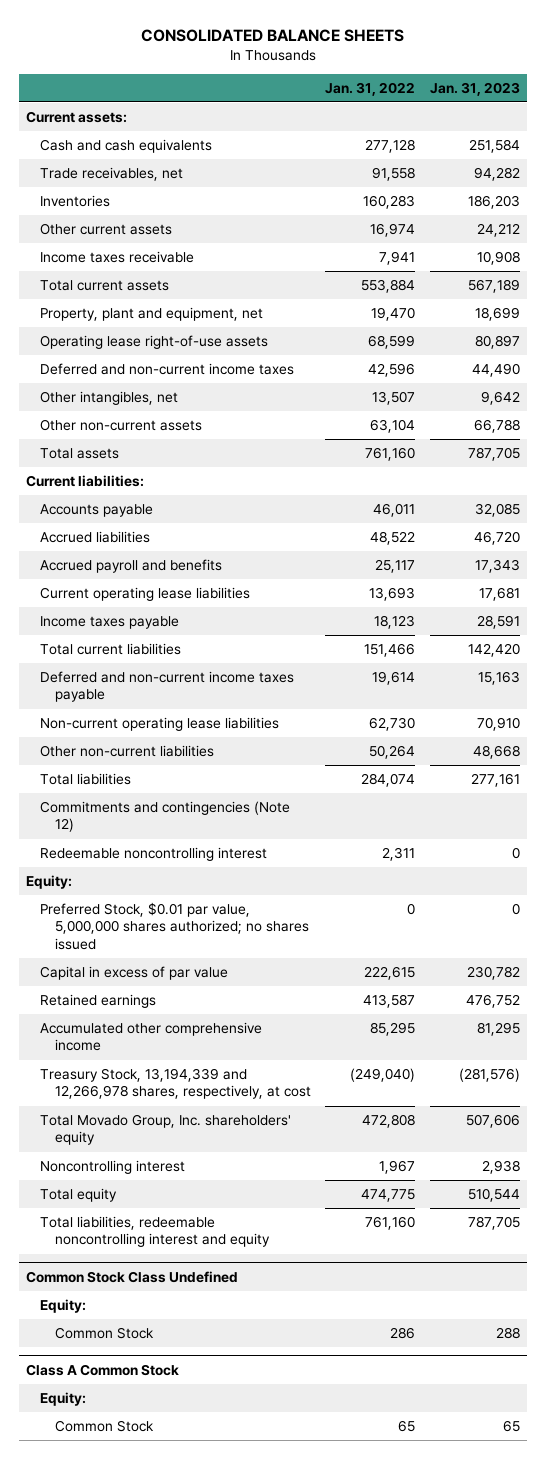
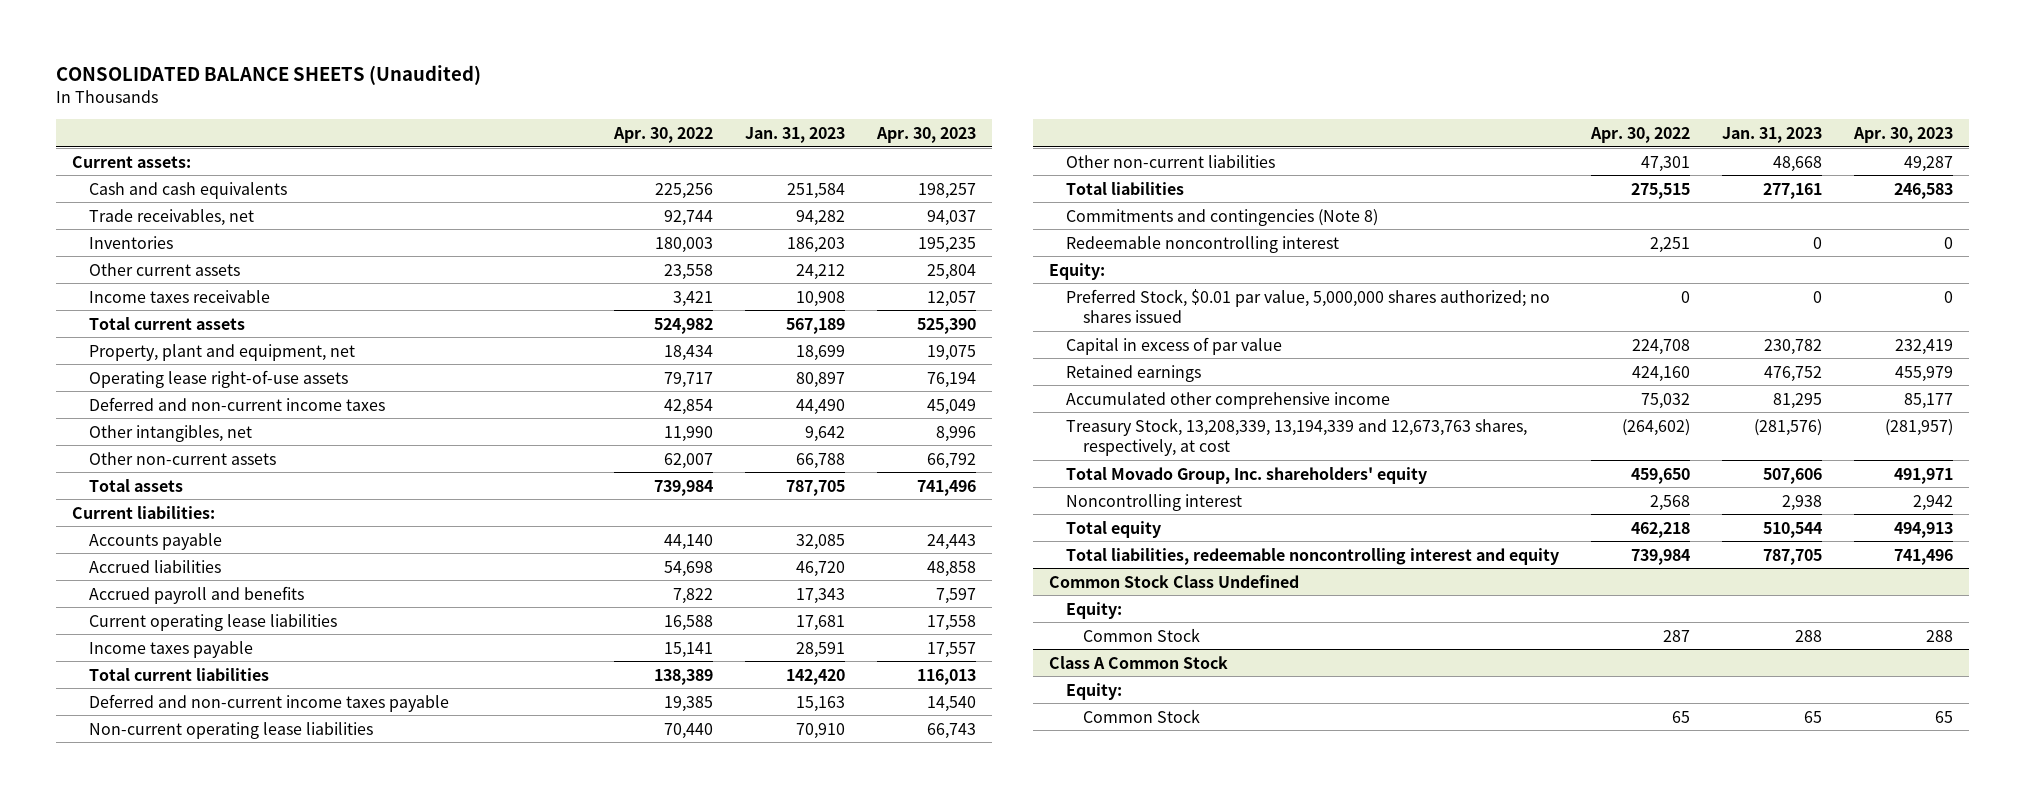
- CONSOLIDATED BALANCE SHEETS
+ CONSOLIDATED BALANCE SHEETS (Unaudited)
- | Jan. 31, 2022 | Jan. 31, 2023
+ | Apr. 30, 2022 | Jan. 31, 2023 | Apr. 30, 2023
- Commitments and contingencies (Note 12)
+ Commitments and contingencies (Note 8)
- Treasury Stock, 13,194,339 and 12,266,978 shares, respectively, at cost | (249,040) | (281,576)
+ Treasury Stock, 13,208,339, 13,194,339 and 12,673,763 shares, respectively, at cost | (264,602) | (281,576) | (281,957)

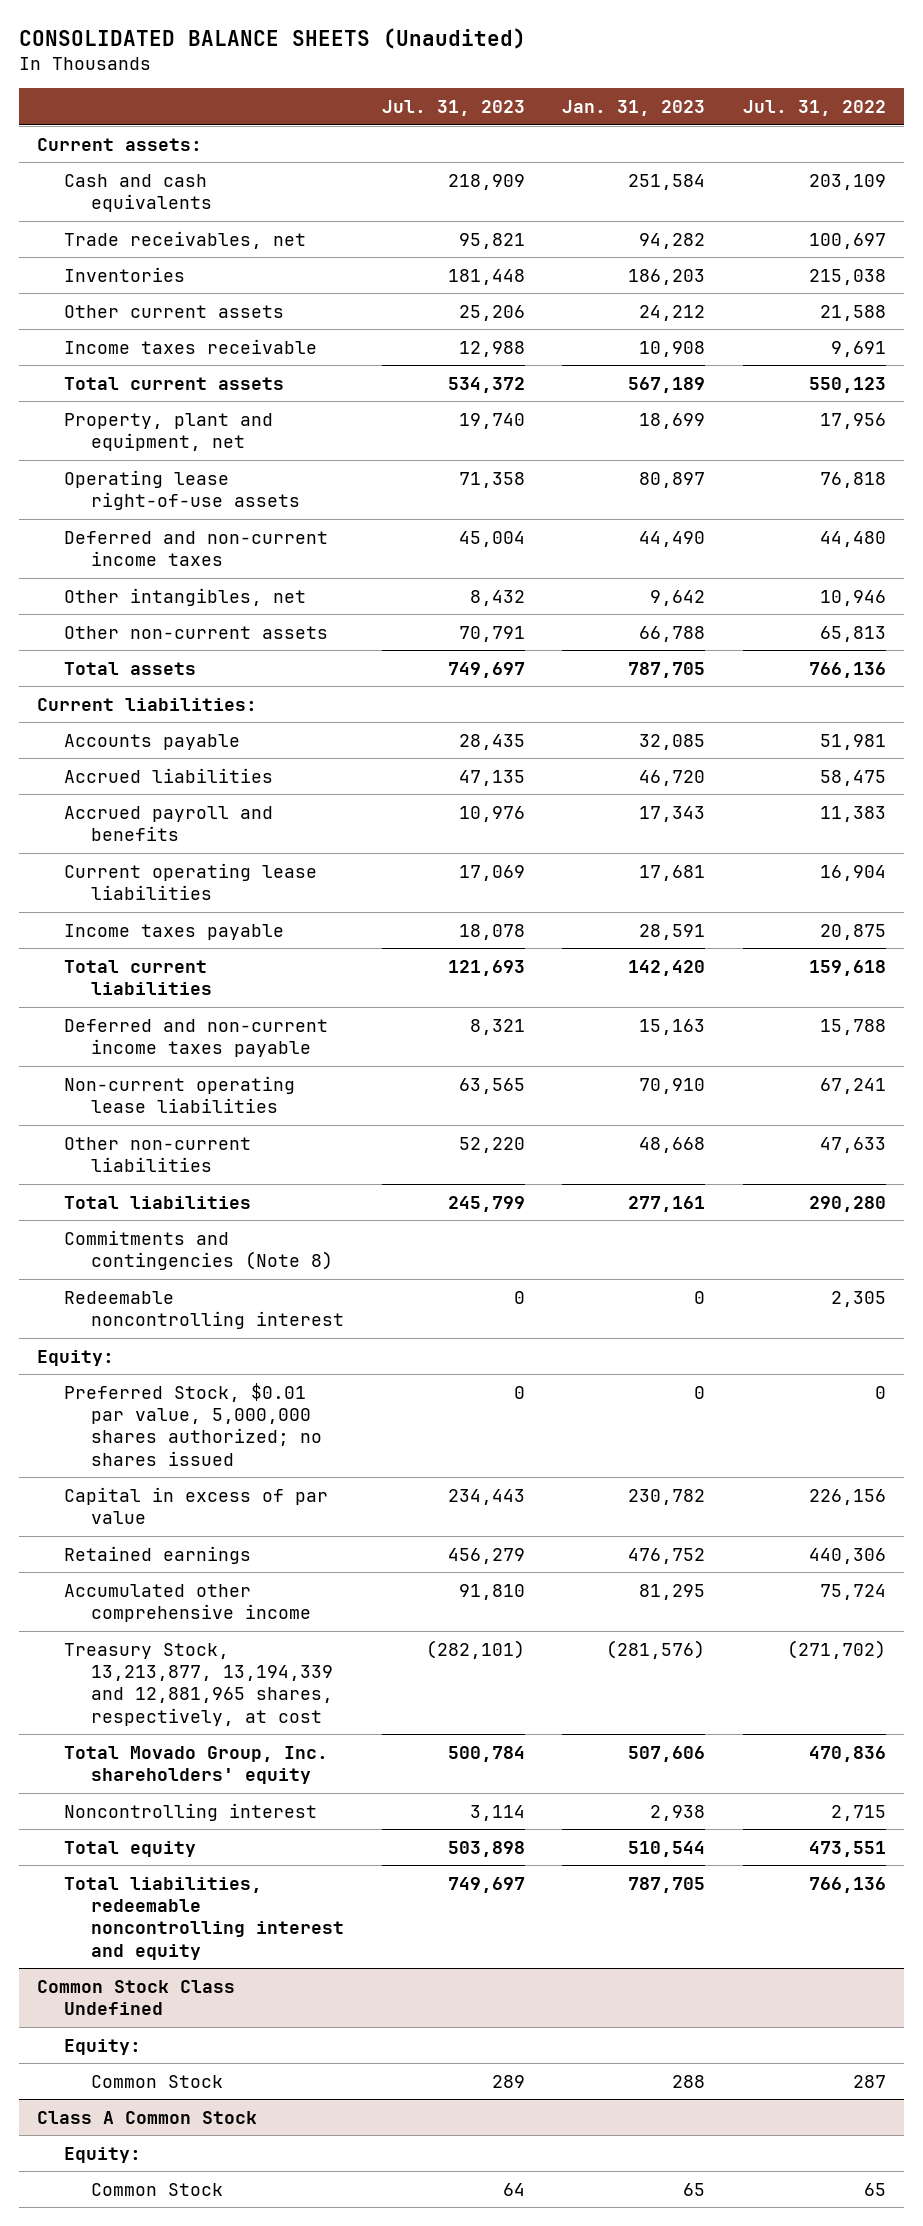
- | Apr. 30, 2022 | Jan. 31, 2023 | Apr. 30, 2023
+ | Jul. 31, 2023 | Jan. 31, 2023 | Jul. 31, 2022
- Treasury Stock, 13,208,339, 13,194,339 and 12,673,763 shares, respectively, at cost | (264,602) | (281,576) | (281,957)
+ Treasury Stock, 13,213,877, 13,194,339 and 12,881,965 shares, respectively, at cost | (282,101) | (281,576) | (271,702)

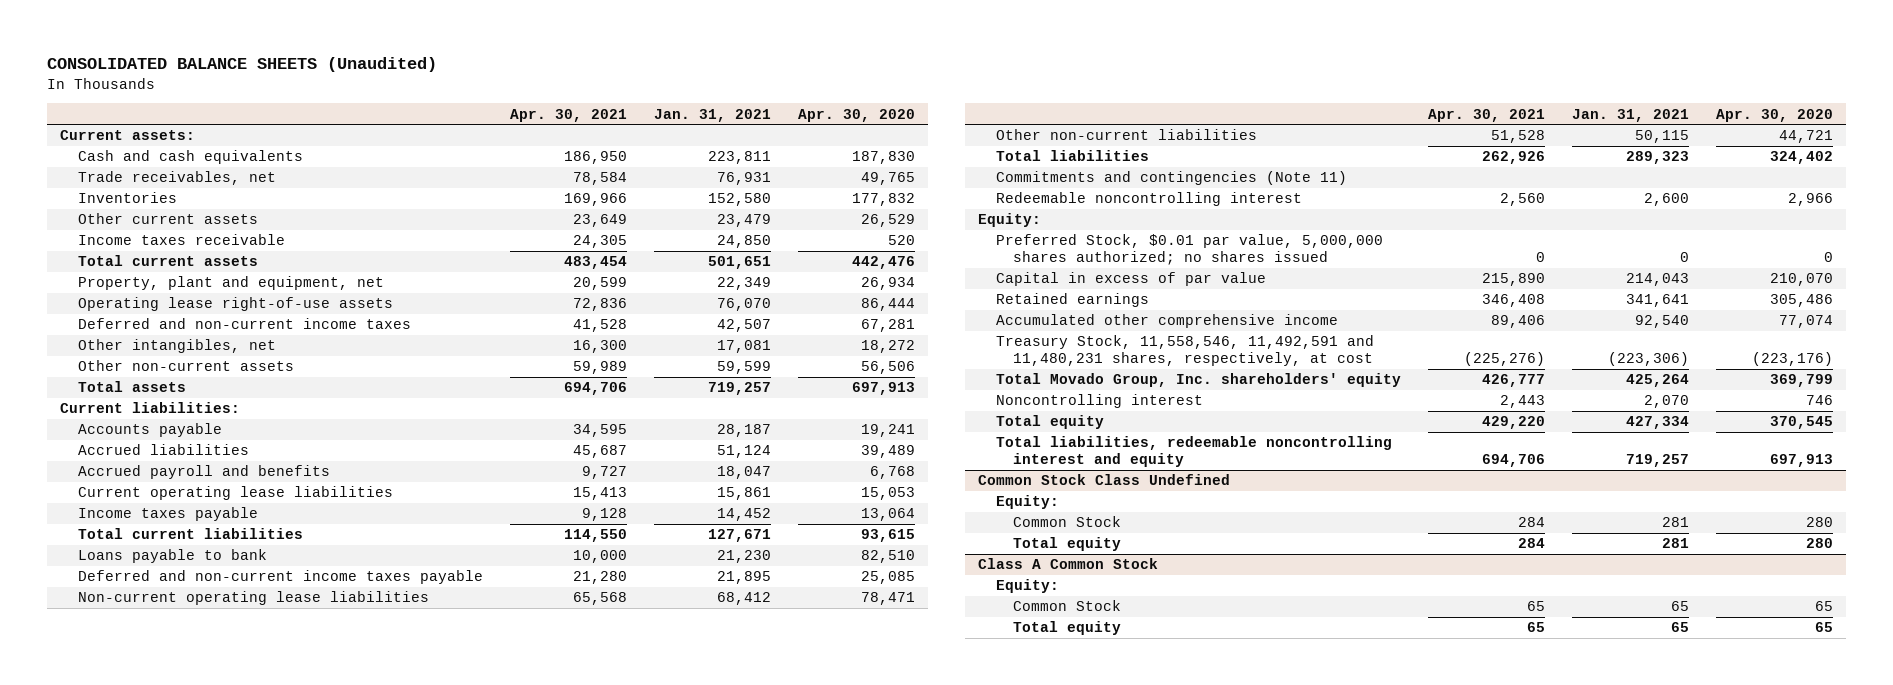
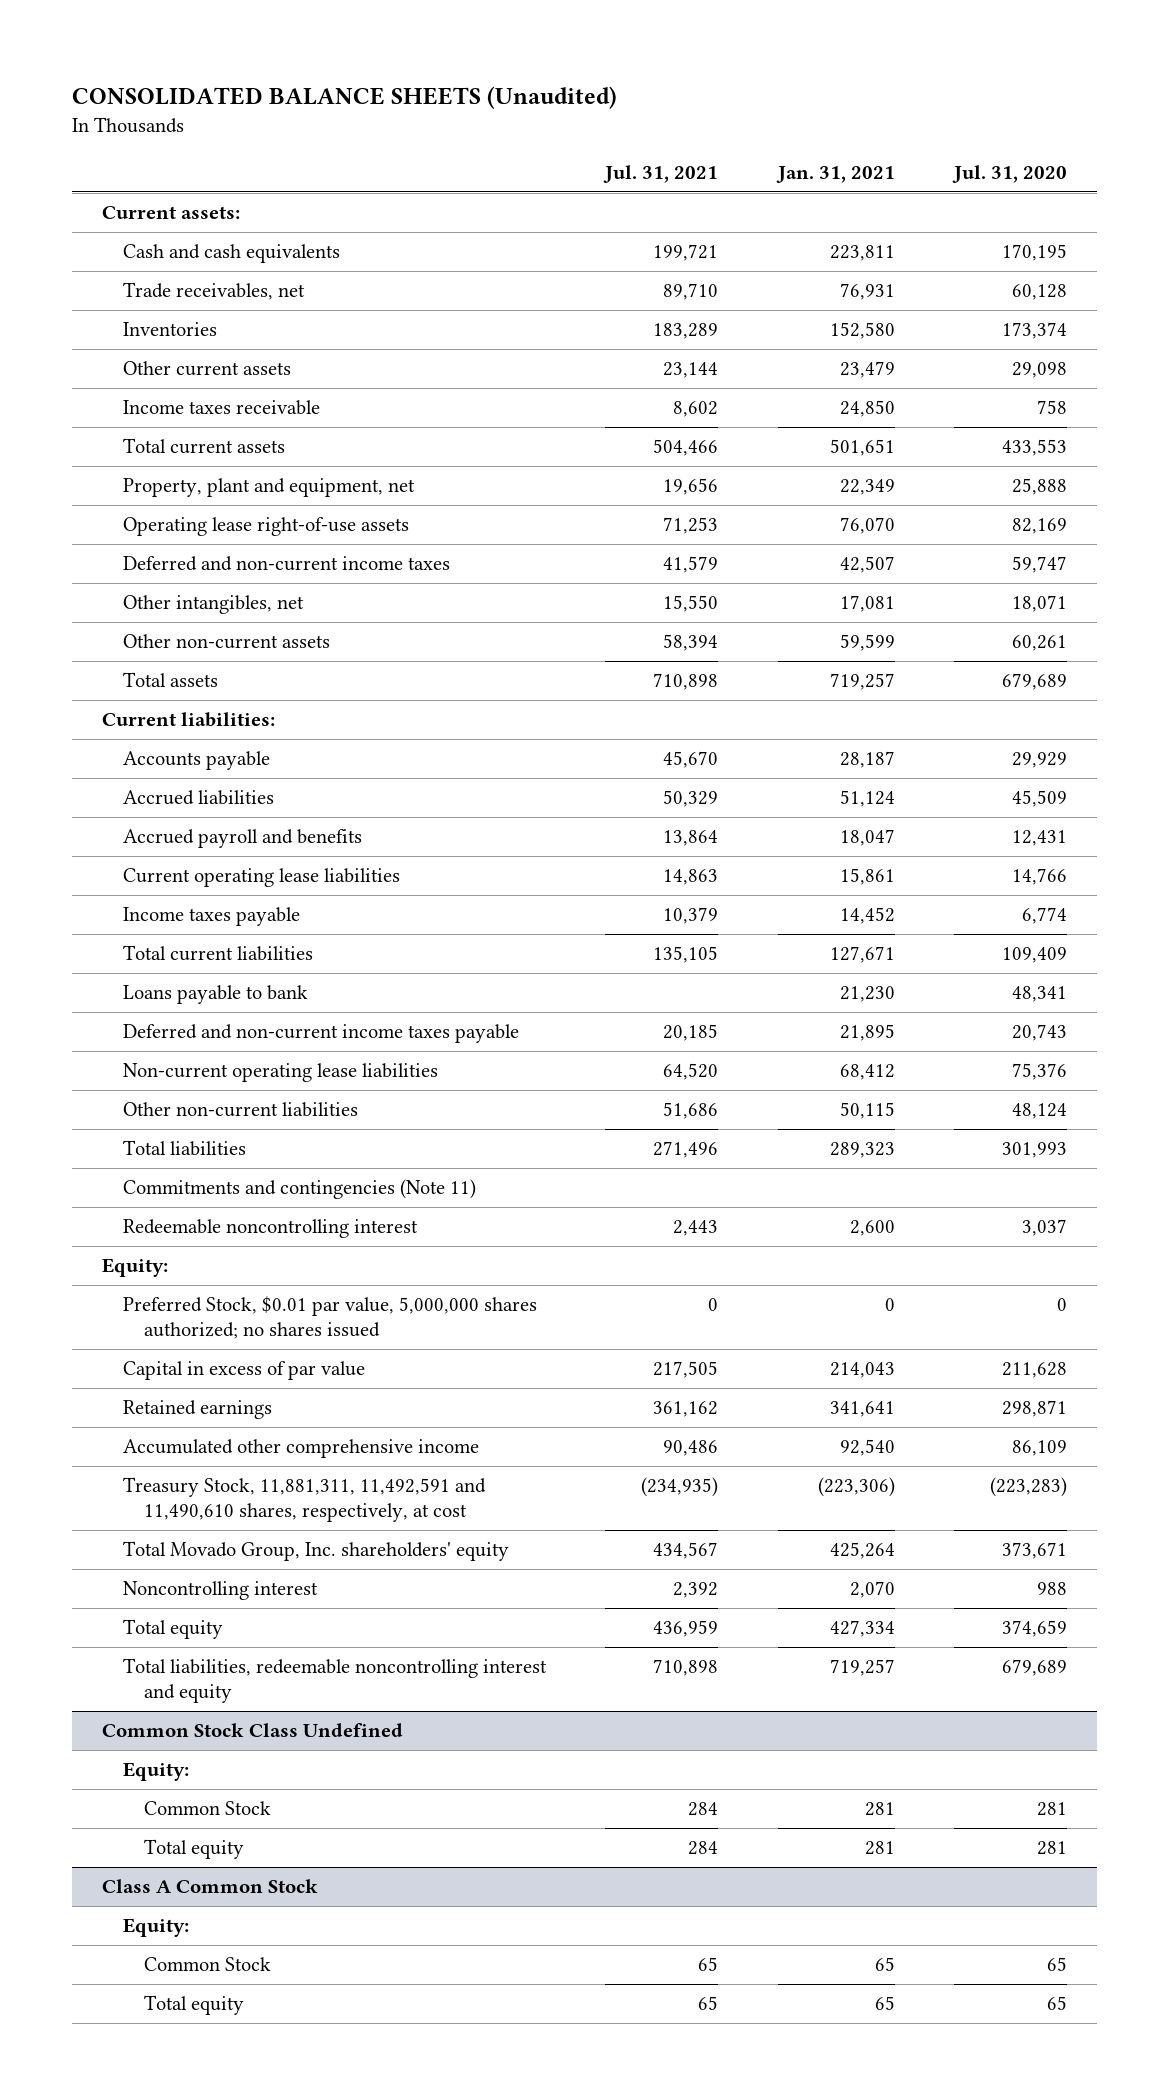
- | Apr. 30, 2021 | Jan. 31, 2021 | Apr. 30, 2020
+ | Jul. 31, 2021 | Jan. 31, 2021 | Jul. 31, 2020
- Treasury Stock, 11,558,546, 11,492,591 and 11,480,231 shares, respectively, at cost | (225,276) | (223,306) | (223,176)
+ Treasury Stock, 11,881,311, 11,492,591 and 11,490,610 shares, respectively, at cost | (234,935) | (223,306) | (223,283)

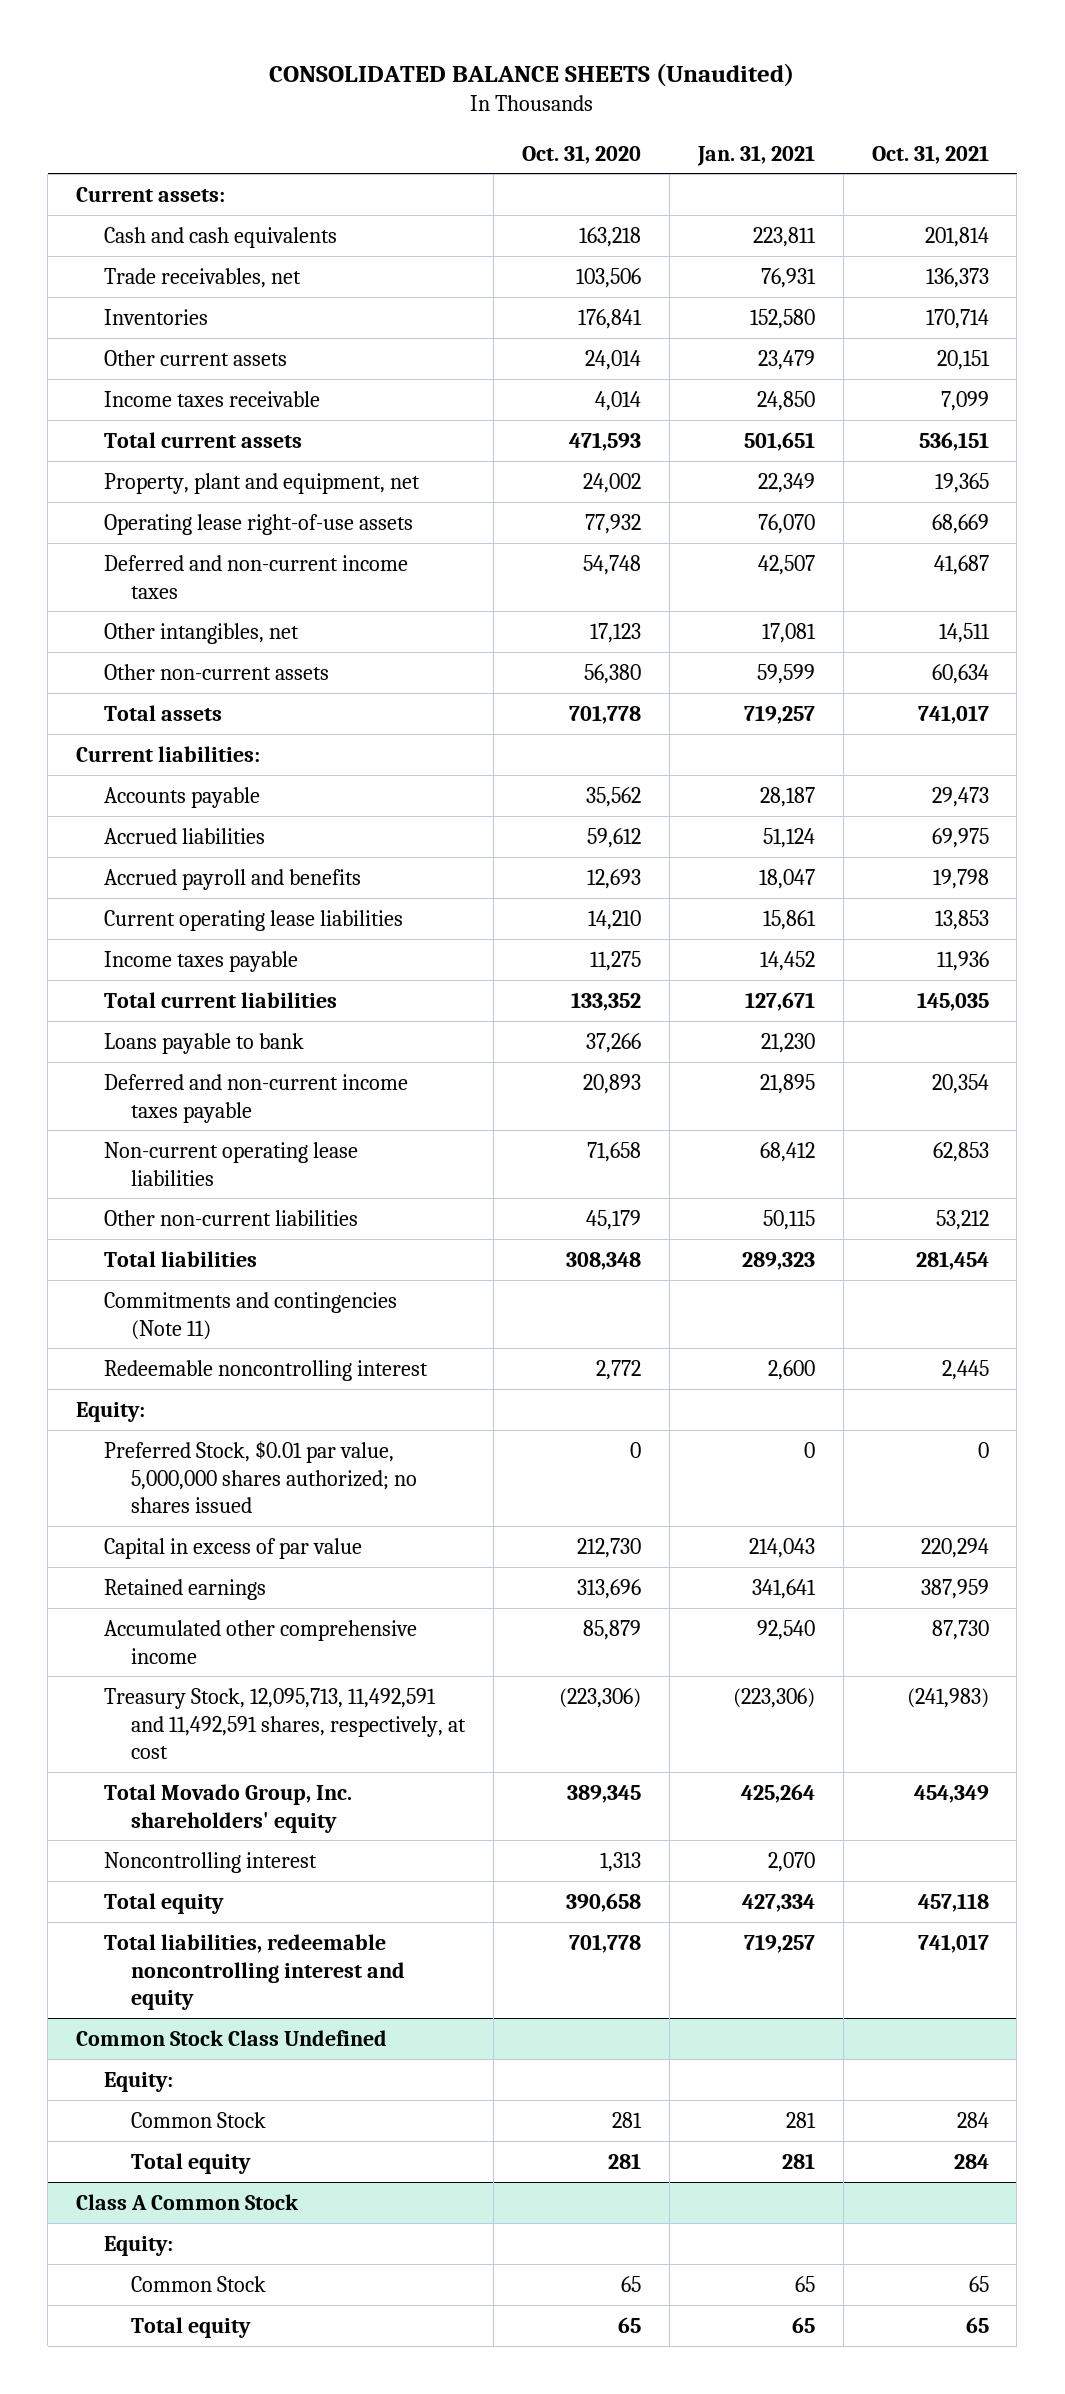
- | Jul. 31, 2021 | Jan. 31, 2021 | Jul. 31, 2020
+ | Oct. 31, 2020 | Jan. 31, 2021 | Oct. 31, 2021
- Treasury Stock, 11,881,311, 11,492,591 and 11,490,610 shares, respectively, at cost | (234,935) | (223,306) | (223,283)
+ Treasury Stock, 12,095,713, 11,492,591 and 11,492,591 shares, respectively, at cost | (223,306) | (223,306) | (241,983)

